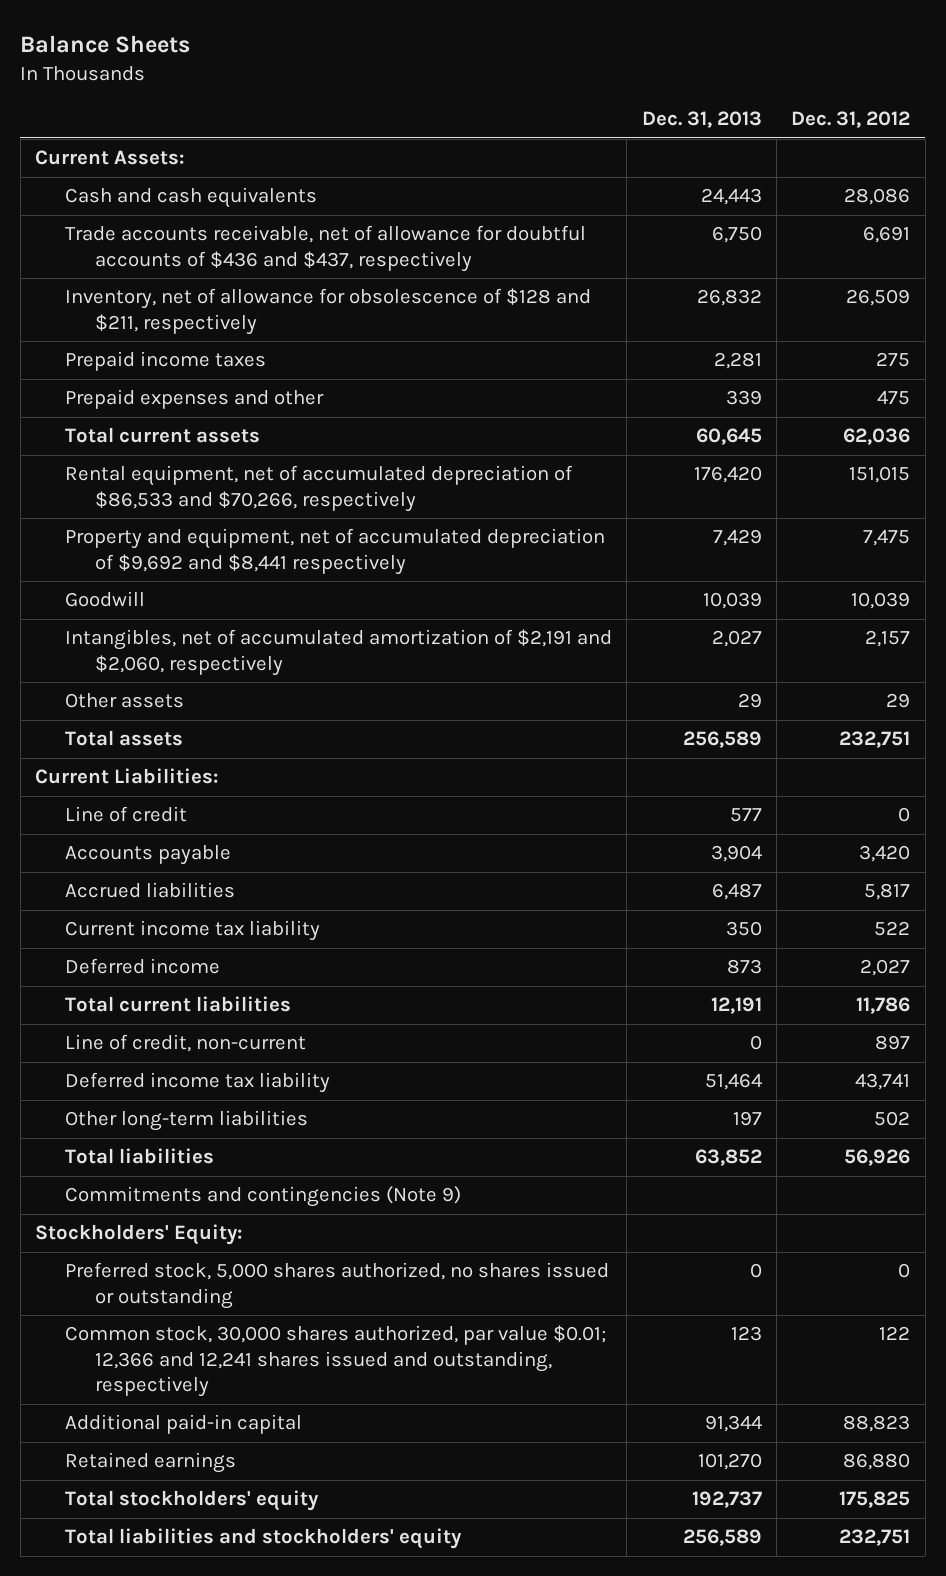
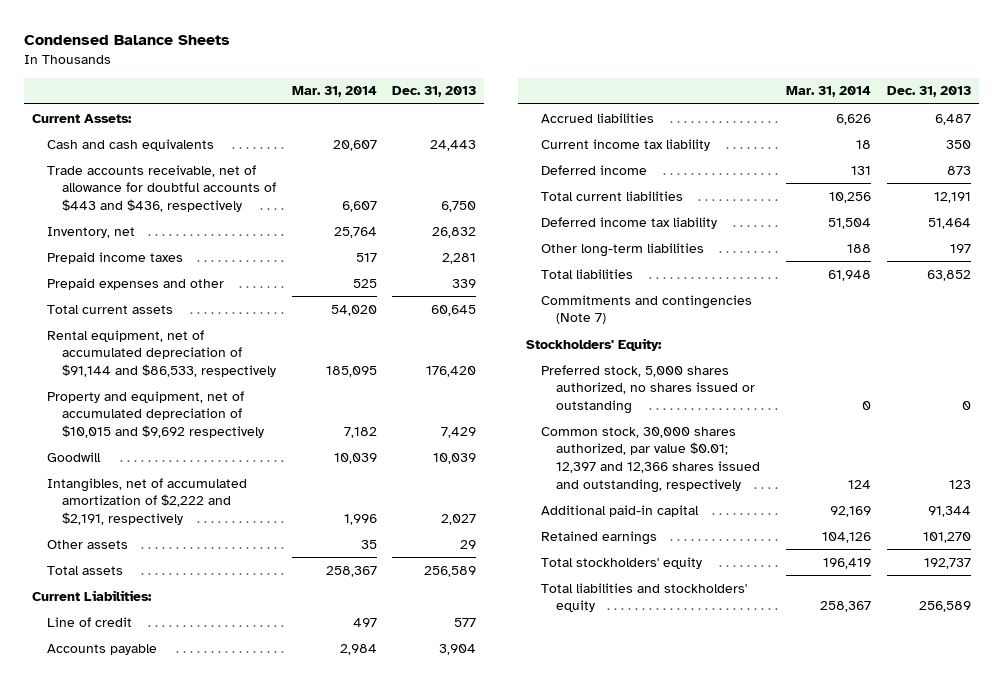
- Balance Sheets
+ Condensed Balance Sheets
- | Dec. 31, 2013 | Dec. 31, 2012
+ | Mar. 31, 2014 | Dec. 31, 2013
- Trade accounts receivable, net of allowance for doubtful accounts of $436 and $437, respectively | 6,750 | 6,691
- Inventory, net of allowance for obsolescence of $128 and $211, respectively | 26,832 | 26,509
+ Trade accounts receivable, net of allowance for doubtful accounts of $443 and $436, respectively | 6,607 | 6,750
+ Inventory, net | 25,764 | 26,832
- Rental equipment, net of accumulated depreciation of $86,533 and $70,266, respectively | 176,420 | 151,015
- Property and equipment, net of accumulated depreciation of $9,692 and $8,441 respectively | 7,429 | 7,475
+ Rental equipment, net of accumulated depreciation of $91,144 and $86,533, respectively | 185,095 | 176,420
+ Property and equipment, net of accumulated depreciation of $10,015 and $9,692 respectively | 7,182 | 7,429
- Intangibles, net of accumulated amortization of $2,191 and $2,060, respectively | 2,027 | 2,157
+ Intangibles, net of accumulated amortization of $2,222 and $2,191, respectively | 1,996 | 2,027
- Line of credit, non-current | 0 | 897
- Commitments and contingencies (Note 9)
+ Commitments and contingencies (Note 7)
- Common stock, 30,000 shares authorized, par value $0.01; 12,366 and 12,241 shares issued and outstanding, respectively | 123 | 122
+ Common stock, 30,000 shares authorized, par value $0.01; 12,397 and 12,366 shares issued and outstanding, respectively | 124 | 123

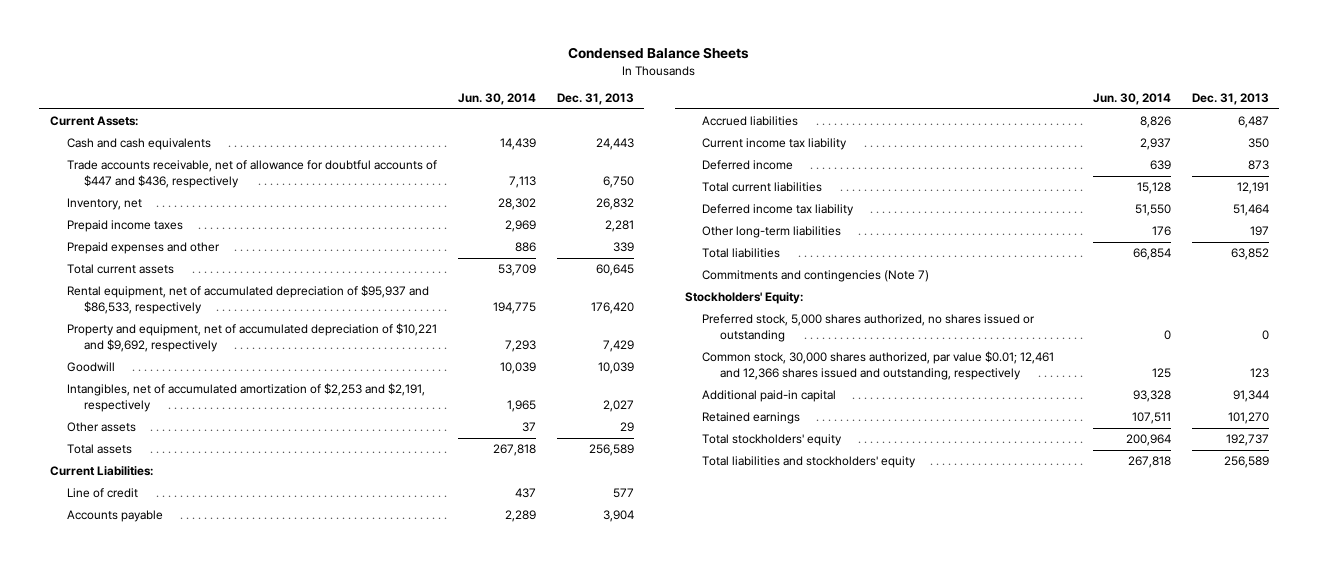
- | Mar. 31, 2014 | Dec. 31, 2013
+ | Jun. 30, 2014 | Dec. 31, 2013
- Trade accounts receivable, net of allowance for doubtful accounts of $443 and $436, respectively | 6,607 | 6,750
+ Trade accounts receivable, net of allowance for doubtful accounts of $447 and $436, respectively | 7,113 | 6,750
- Rental equipment, net of accumulated depreciation of $91,144 and $86,533, respectively | 185,095 | 176,420
- Property and equipment, net of accumulated depreciation of $10,015 and $9,692 respectively | 7,182 | 7,429
+ Rental equipment, net of accumulated depreciation of $95,937 and $86,533, respectively | 194,775 | 176,420
+ Property and equipment, net of accumulated depreciation of $10,221 and $9,692, respectively | 7,293 | 7,429
- Intangibles, net of accumulated amortization of $2,222 and $2,191, respectively | 1,996 | 2,027
+ Intangibles, net of accumulated amortization of $2,253 and $2,191, respectively | 1,965 | 2,027
- Common stock, 30,000 shares authorized, par value $0.01; 12,397 and 12,366 shares issued and outstanding, respectively | 124 | 123
+ Common stock, 30,000 shares authorized, par value $0.01; 12,461 and 12,366 shares issued and outstanding, respectively | 125 | 123

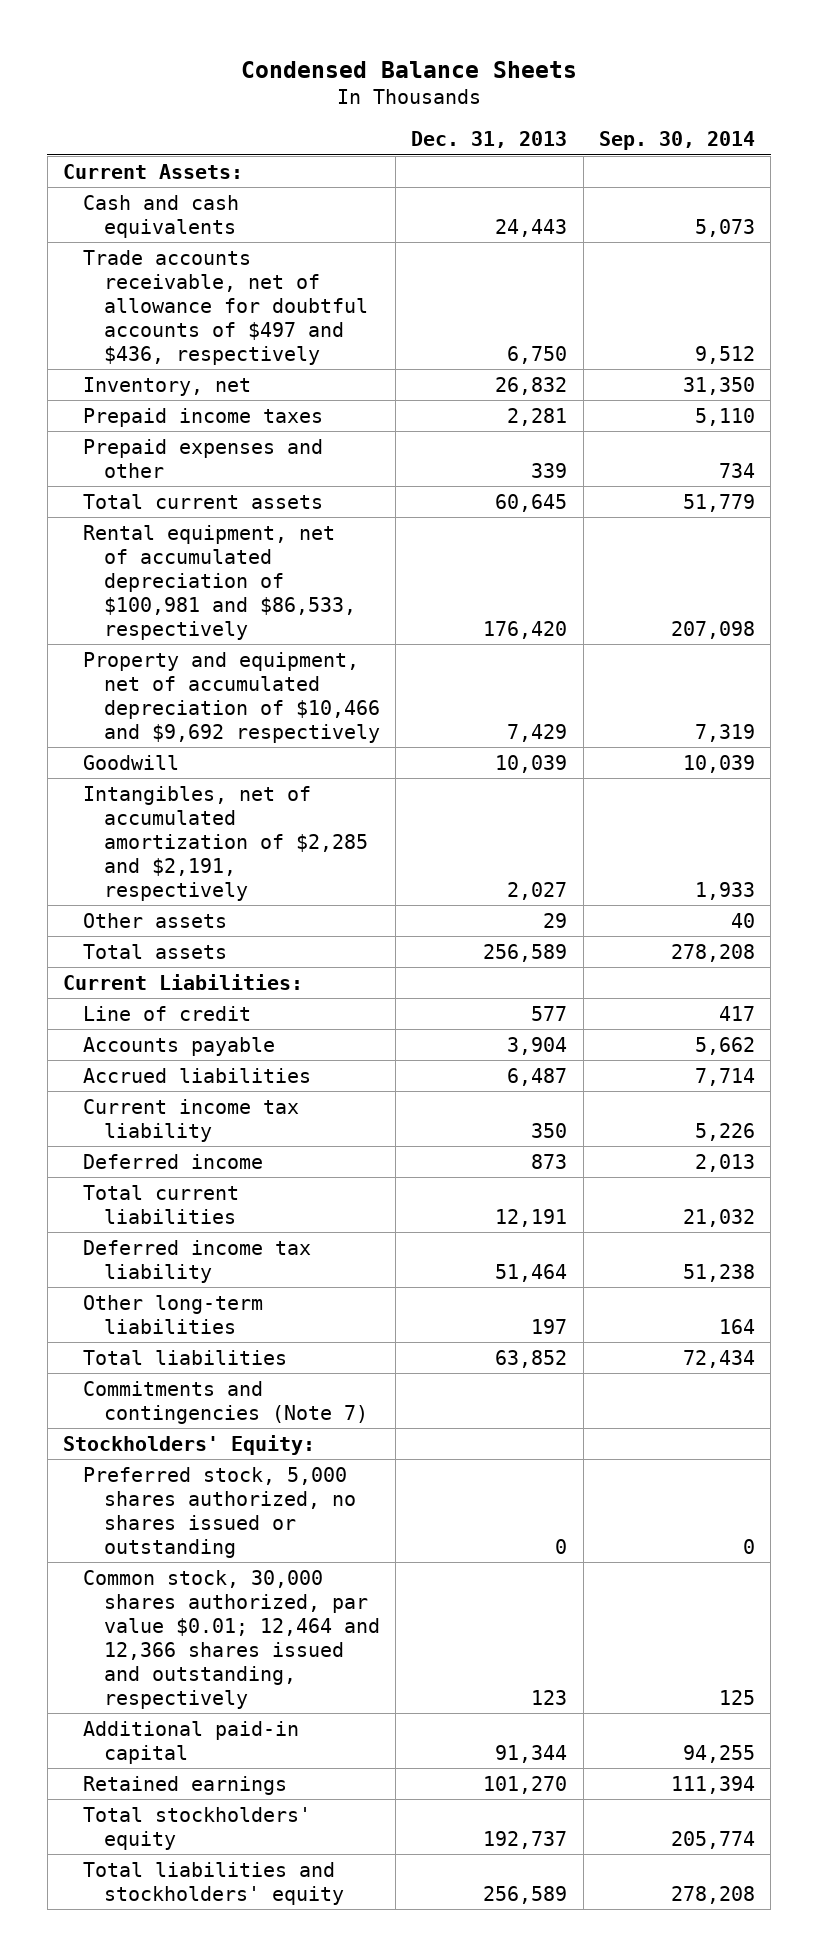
- | Jun. 30, 2014 | Dec. 31, 2013
+ | Dec. 31, 2013 | Sep. 30, 2014
- Trade accounts receivable, net of allowance for doubtful accounts of $447 and $436, respectively | 7,113 | 6,750
+ Trade accounts receivable, net of allowance for doubtful accounts of $497 and $436, respectively | 6,750 | 9,512
- Rental equipment, net of accumulated depreciation of $95,937 and $86,533, respectively | 194,775 | 176,420
- Property and equipment, net of accumulated depreciation of $10,221 and $9,692, respectively | 7,293 | 7,429
+ Rental equipment, net of accumulated depreciation of $100,981 and $86,533, respectively | 176,420 | 207,098
+ Property and equipment, net of accumulated depreciation of $10,466 and $9,692 respectively | 7,429 | 7,319
- Intangibles, net of accumulated amortization of $2,253 and $2,191, respectively | 1,965 | 2,027
+ Intangibles, net of accumulated amortization of $2,285 and $2,191, respectively | 2,027 | 1,933
- Common stock, 30,000 shares authorized, par value $0.01; 12,461 and 12,366 shares issued and outstanding, respectively | 125 | 123
+ Common stock, 30,000 shares authorized, par value $0.01; 12,464 and 12,366 shares issued and outstanding, respectively | 123 | 125

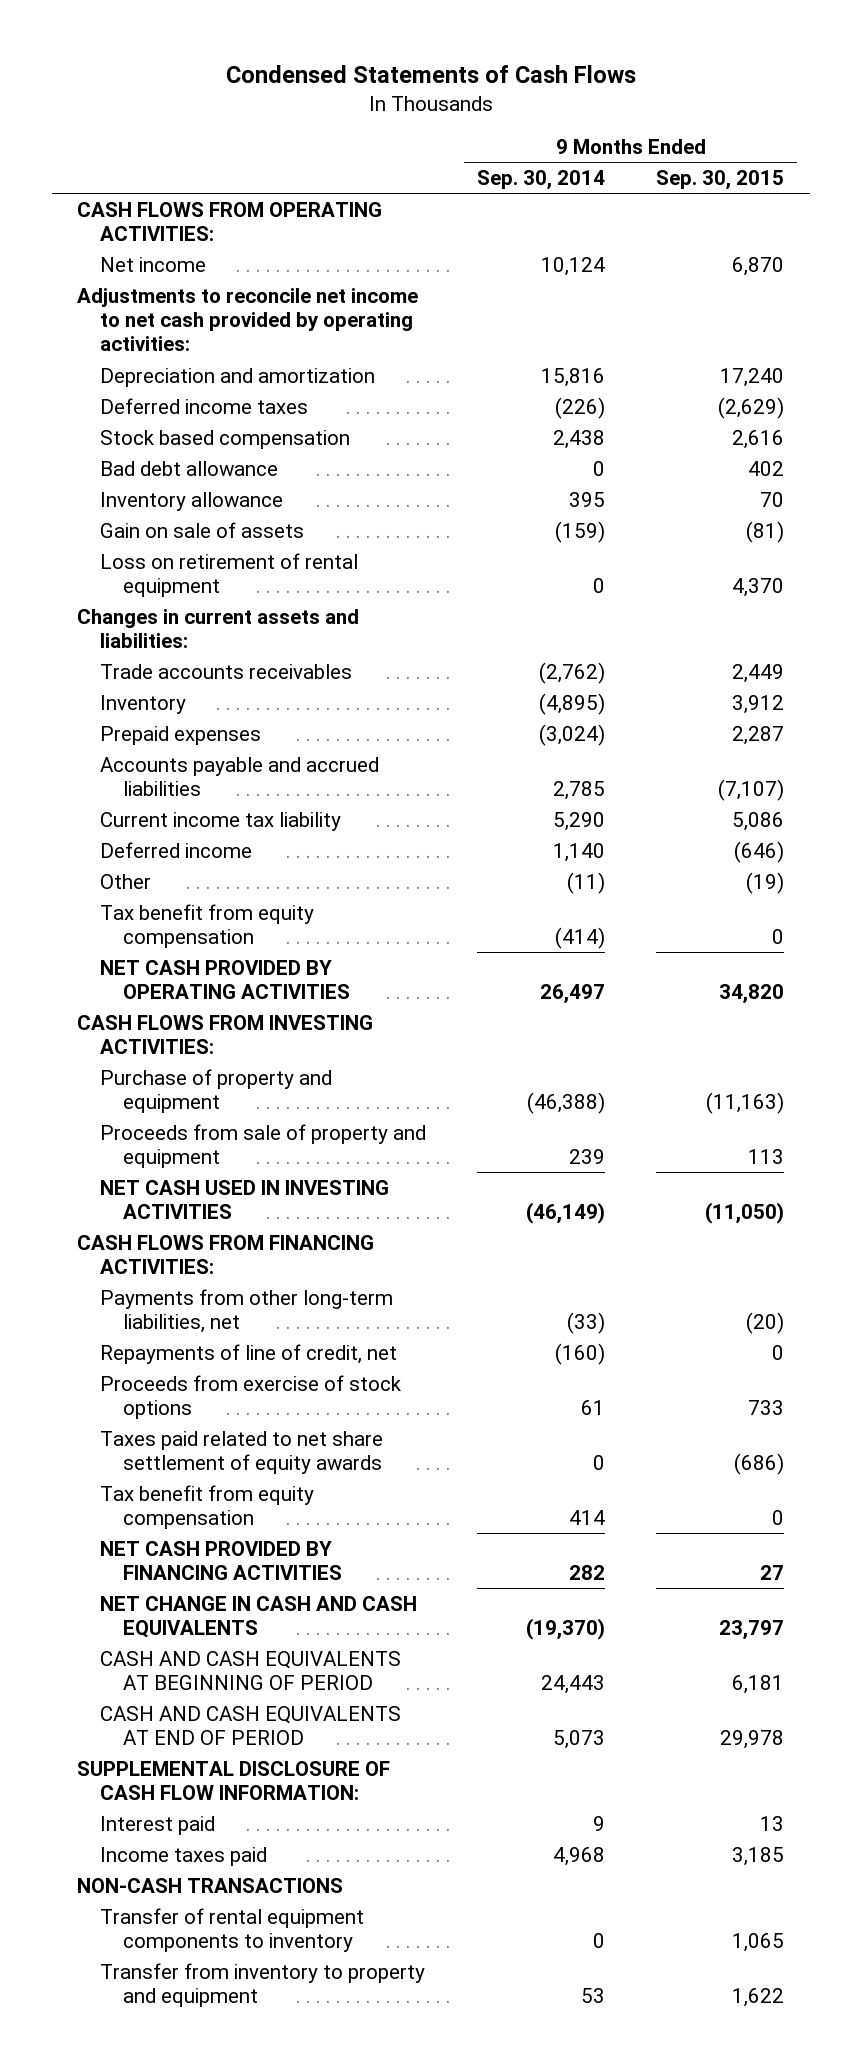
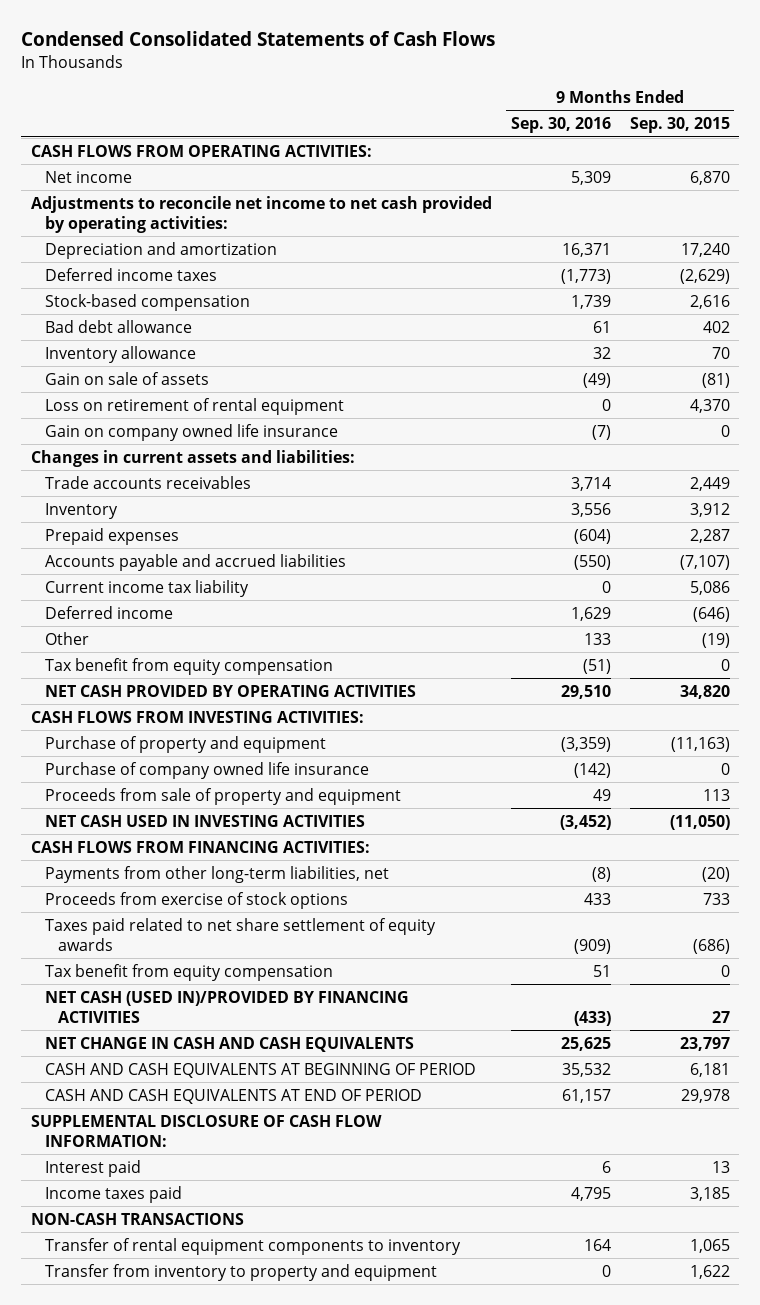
- Condensed Statements of Cash Flows
+ Condensed Consolidated Statements of Cash Flows
- | 9 Months Ended Sep. 30, 2014 | 9 Months Ended Sep. 30, 2015
+ | 9 Months Ended Sep. 30, 2016 | 9 Months Ended Sep. 30, 2015
- Stock based compensation | 2,438 | 2,616
+ Stock-based compensation | 1,739 | 2,616
+ Gain on company owned life insurance | (7) | 0
+ Purchase of company owned life insurance | (142) | 0
- Repayments of line of credit, net | (160) | 0
- NET CASH PROVIDED BY FINANCING ACTIVITIES | 282 | 27
+ NET CASH (USED IN)/PROVIDED BY FINANCING ACTIVITIES | (433) | 27

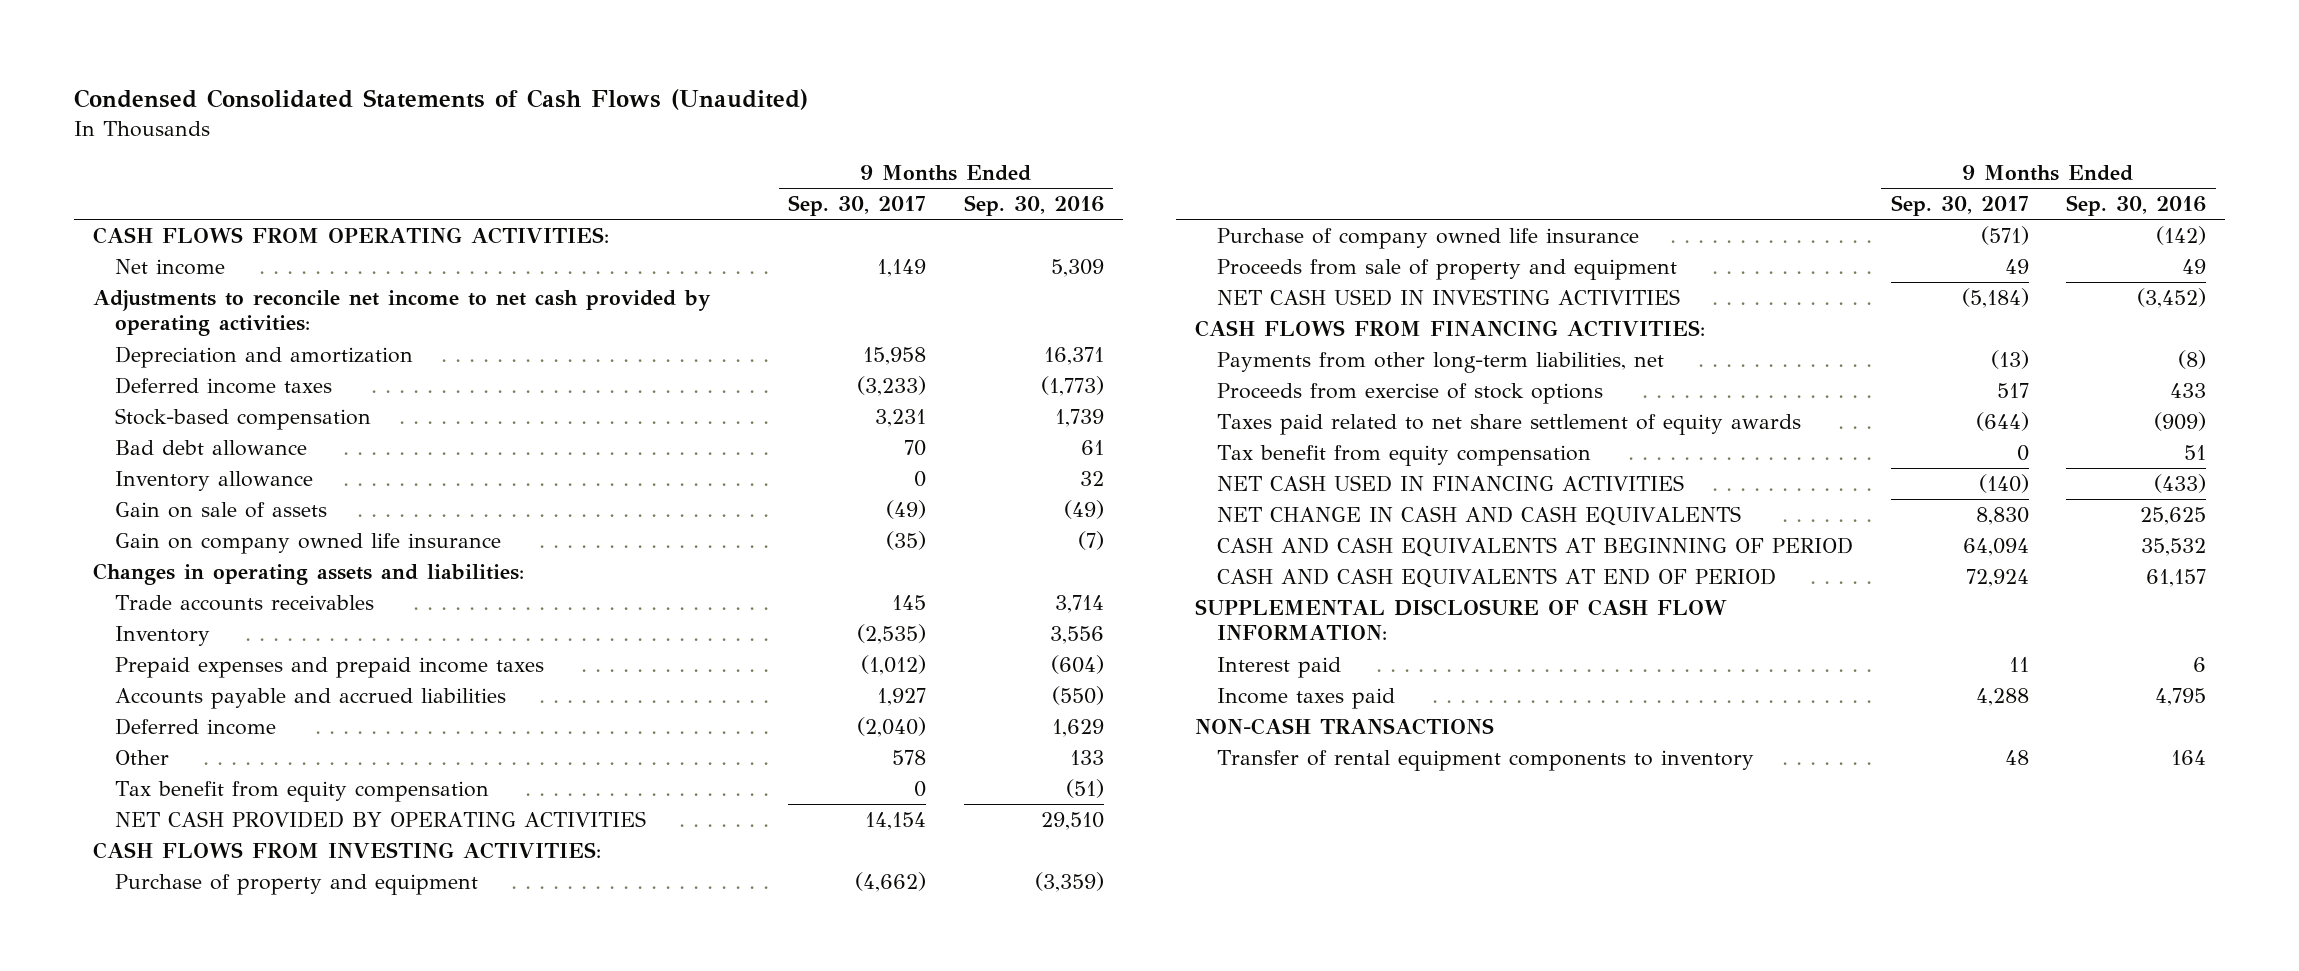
- Condensed Consolidated Statements of Cash Flows
+ Condensed Consolidated Statements of Cash Flows (Unaudited)
- | 9 Months Ended Sep. 30, 2016 | 9 Months Ended Sep. 30, 2015
+ | 9 Months Ended Sep. 30, 2017 | 9 Months Ended Sep. 30, 2016
- Loss on retirement of rental equipment | 0 | 4,370
- Changes in current assets and liabilities:
+ Changes in operating assets and liabilities:
- Prepaid expenses | (604) | 2,287
+ Prepaid expenses and prepaid income taxes | (1,012) | (604)
- Current income tax liability | 0 | 5,086
- NET CASH (USED IN)/PROVIDED BY FINANCING ACTIVITIES | (433) | 27
+ NET CASH USED IN FINANCING ACTIVITIES | (140) | (433)
- Transfer from inventory to property and equipment | 0 | 1,622

